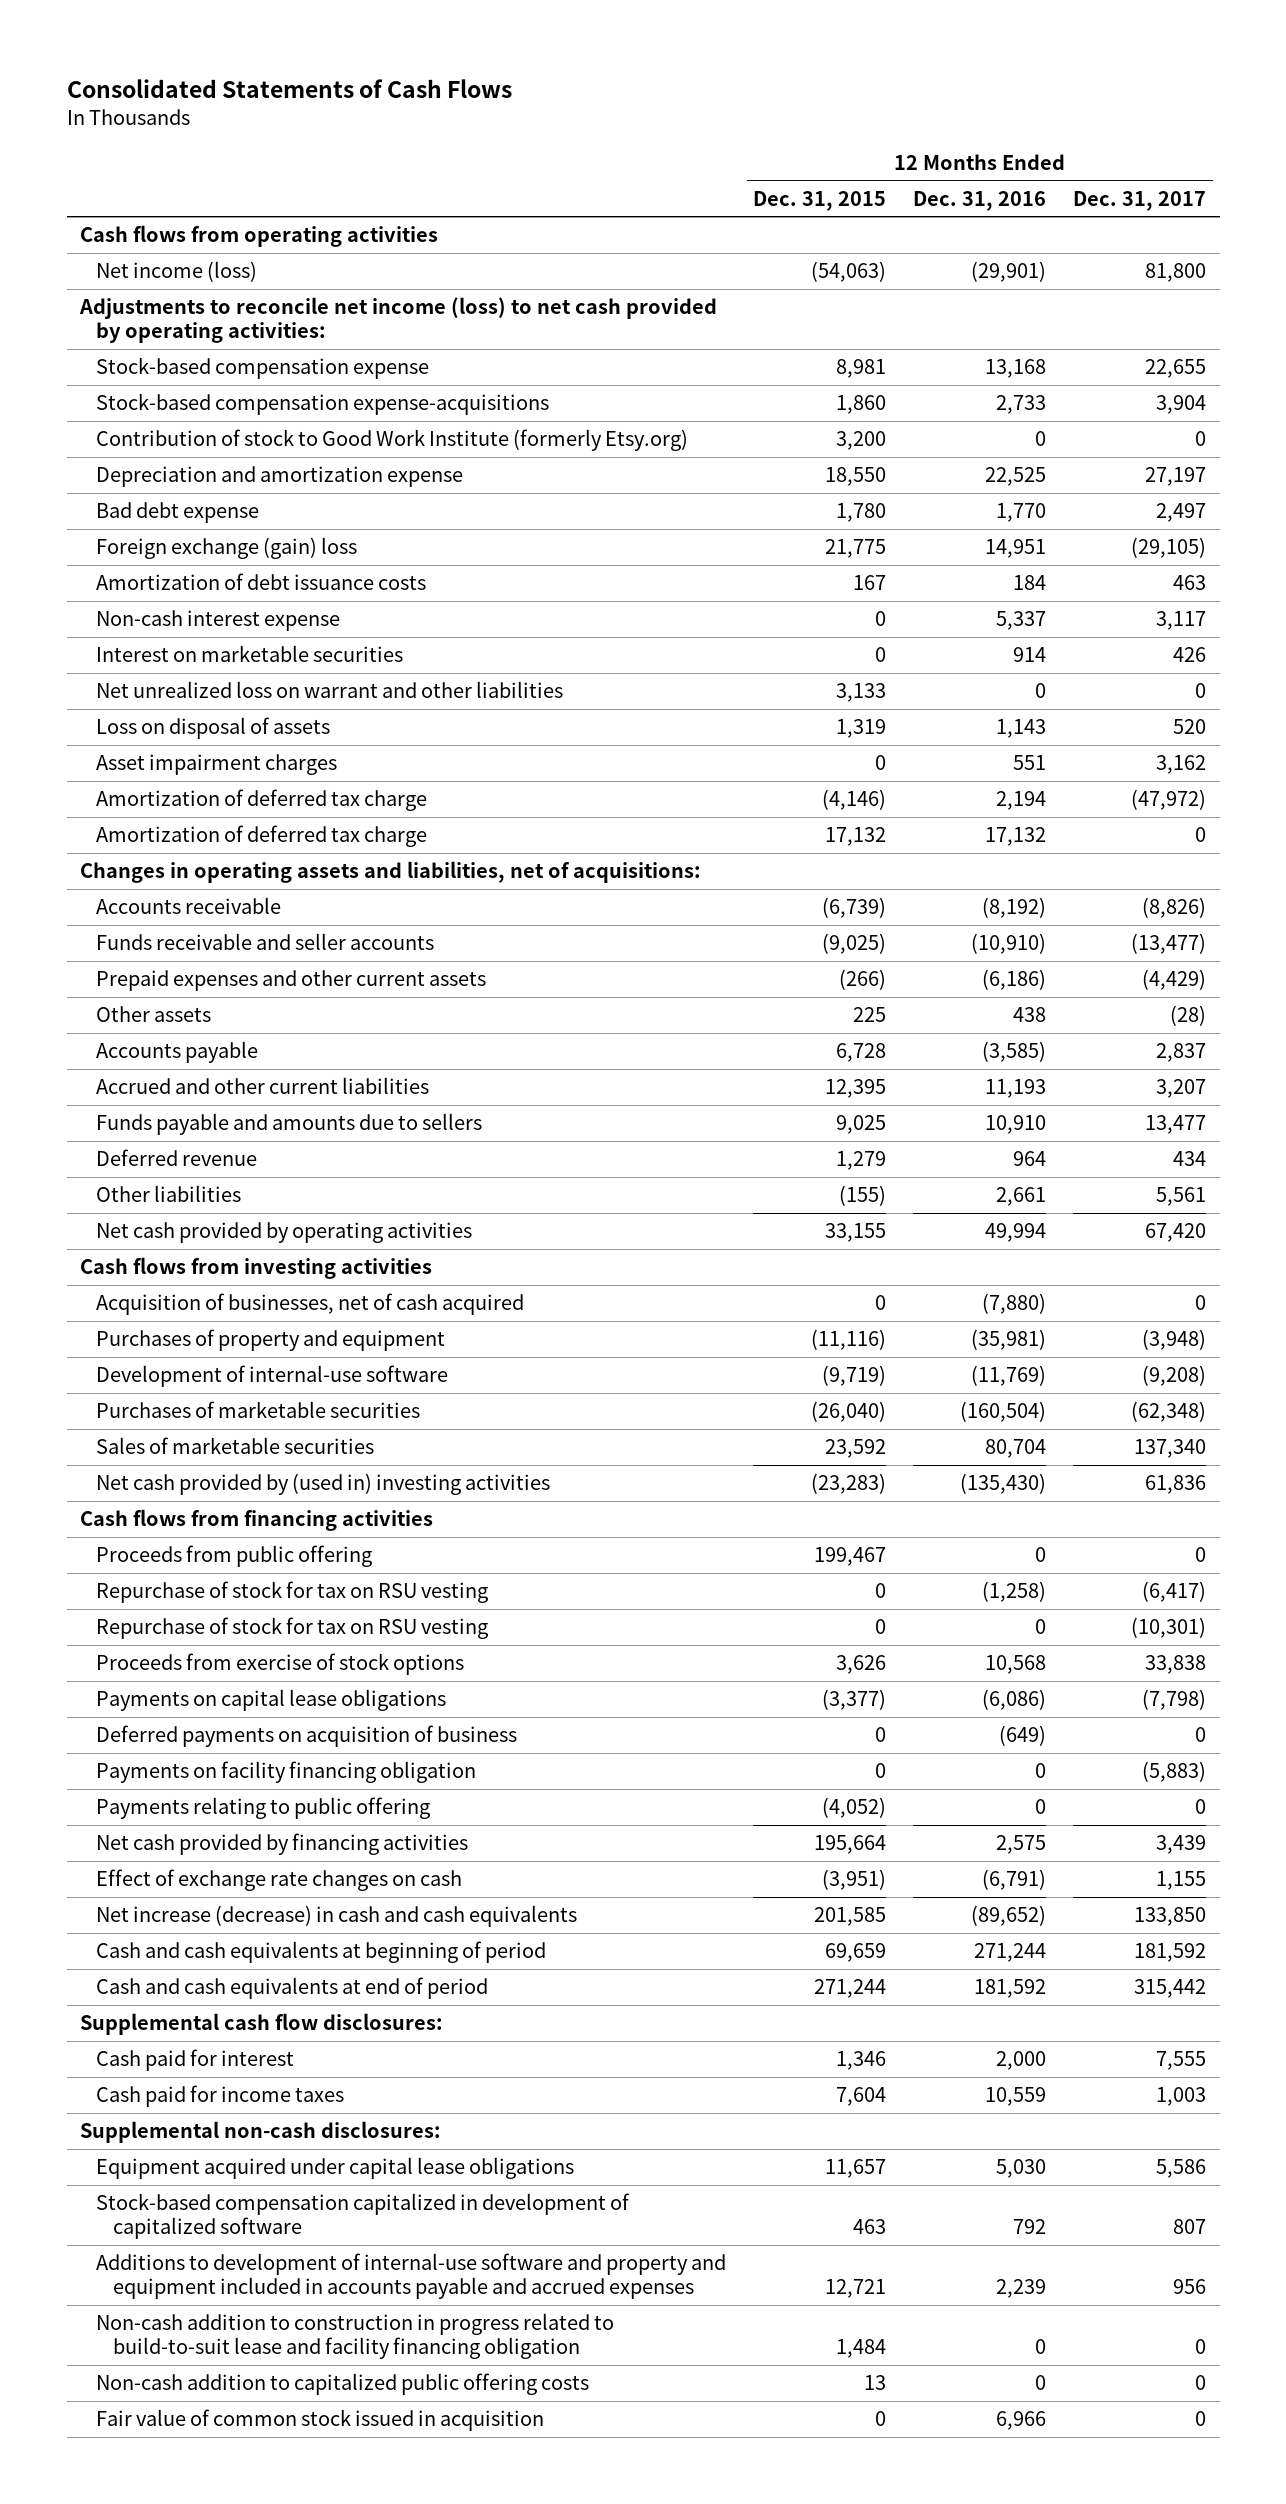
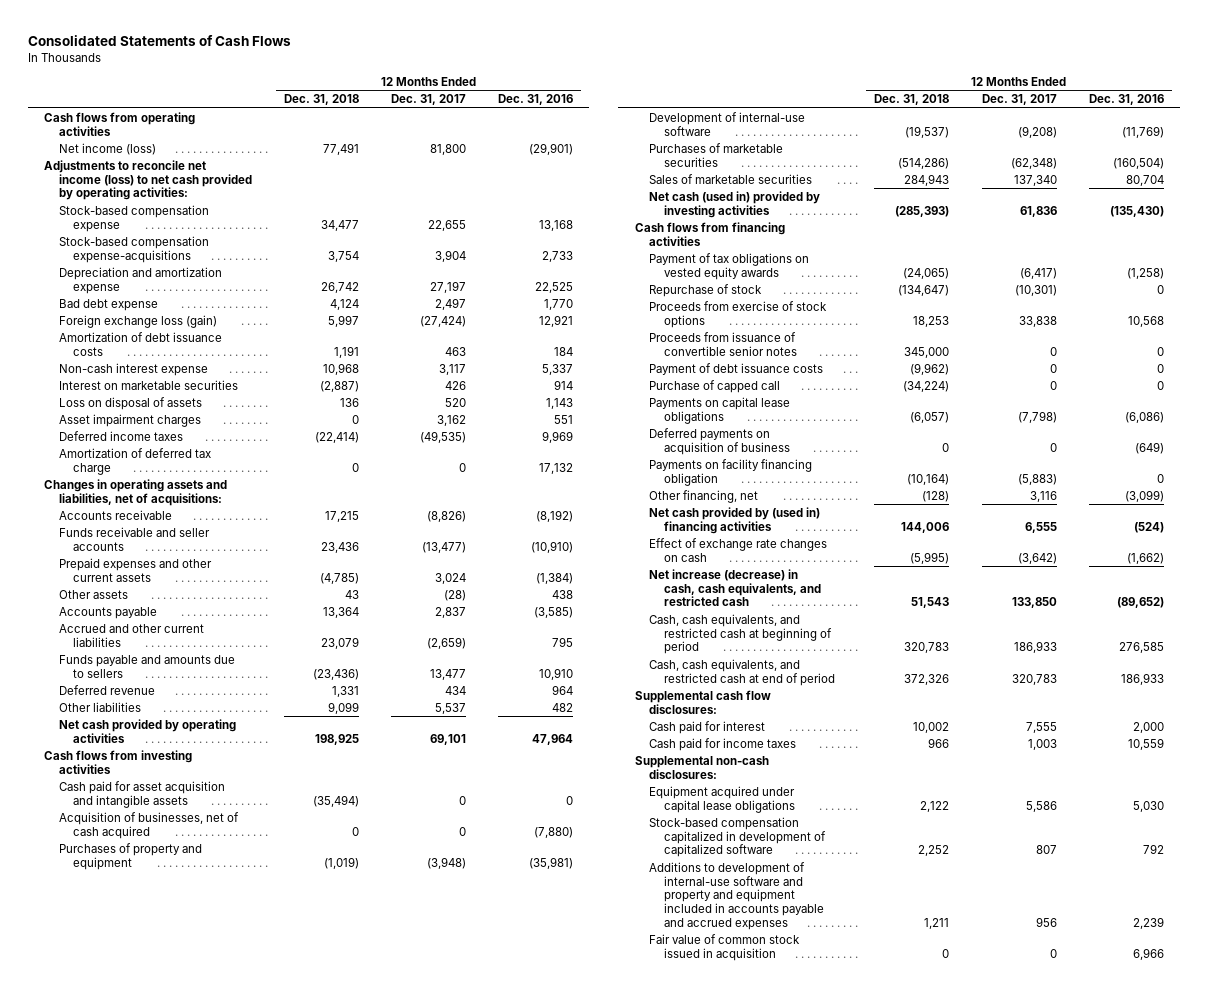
- | 12 Months Ended Dec. 31, 2015 | 12 Months Ended Dec. 31, 2016 | 12 Months Ended Dec. 31, 2017
+ | 12 Months Ended Dec. 31, 2018 | 12 Months Ended Dec. 31, 2017 | 12 Months Ended Dec. 31, 2016
- Contribution of stock to Good Work Institute (formerly Etsy.org) | 3,200 | 0 | 0
- Foreign exchange (gain) loss | 21,775 | 14,951 | (29,105)
+ Foreign exchange loss (gain) | 5,997 | (27,424) | 12,921
- Net unrealized loss on warrant and other liabilities | 3,133 | 0 | 0
- Amortization of deferred tax charge | (4,146) | 2,194 | (47,972)
+ Deferred income taxes | (22,414) | (49,535) | 9,969
- Prepaid expenses and other current assets | (266) | (6,186) | (4,429)
+ Prepaid expenses and other current assets | (4,785) | 3,024 | (1,384)
- Accrued and other current liabilities | 12,395 | 11,193 | 3,207
+ Accrued and other current liabilities | 23,079 | (2,659) | 795
- Other liabilities | (155) | 2,661 | 5,561
- Net cash provided by operating activities | 33,155 | 49,994 | 67,420
+ Other liabilities | 9,099 | 5,537 | 482
+ Net cash provided by operating activities | 198,925 | 69,101 | 47,964
+ Cash paid for asset acquisition and intangible assets | (35,494) | 0 | 0
- Net cash provided by (used in) investing activities | (23,283) | (135,430) | 61,836
+ Net cash (used in) provided by investing activities | (285,393) | 61,836 | (135,430)
- Proceeds from public offering | 199,467 | 0 | 0
- Repurchase of stock for tax on RSU vesting | 0 | (1,258) | (6,417)
- Repurchase of stock for tax on RSU vesting | 0 | 0 | (10,301)
+ Payment of tax obligations on vested equity awards | (24,065) | (6,417) | (1,258)
+ Repurchase of stock | (134,647) | (10,301) | 0
+ Proceeds from issuance of convertible senior notes | 345,000 | 0 | 0
+ Payment of debt issuance costs | (9,962) | 0 | 0
+ Purchase of capped call | (34,224) | 0 | 0
- Payments relating to public offering | (4,052) | 0 | 0
- Net cash provided by financing activities | 195,664 | 2,575 | 3,439
- Effect of exchange rate changes on cash | (3,951) | (6,791) | 1,155
- Net increase (decrease) in cash and cash equivalents | 201,585 | (89,652) | 133,850
- Cash and cash equivalents at beginning of period | 69,659 | 271,244 | 181,592
- Cash and cash equivalents at end of period | 271,244 | 181,592 | 315,442
+ Other financing, net | (128) | 3,116 | (3,099)
+ Net cash provided by (used in) financing activities | 144,006 | 6,555 | (524)
+ Effect of exchange rate changes on cash | (5,995) | (3,642) | (1,662)
+ Net increase (decrease) in cash, cash equivalents, and restricted cash | 51,543 | 133,850 | (89,652)
+ Cash, cash equivalents, and restricted cash at beginning of period | 320,783 | 186,933 | 276,585
+ Cash, cash equivalents, and restricted cash at end of period | 372,326 | 320,783 | 186,933
- Non-cash addition to construction in progress related to build-to-suit lease and facility financing obligation | 1,484 | 0 | 0
- Non-cash addition to capitalized public offering costs | 13 | 0 | 0

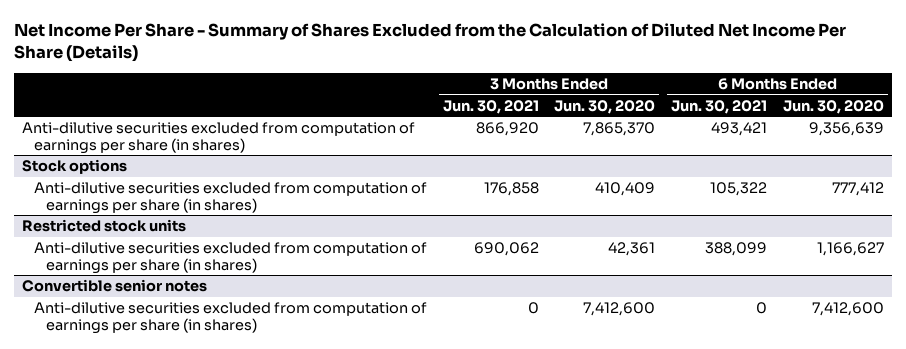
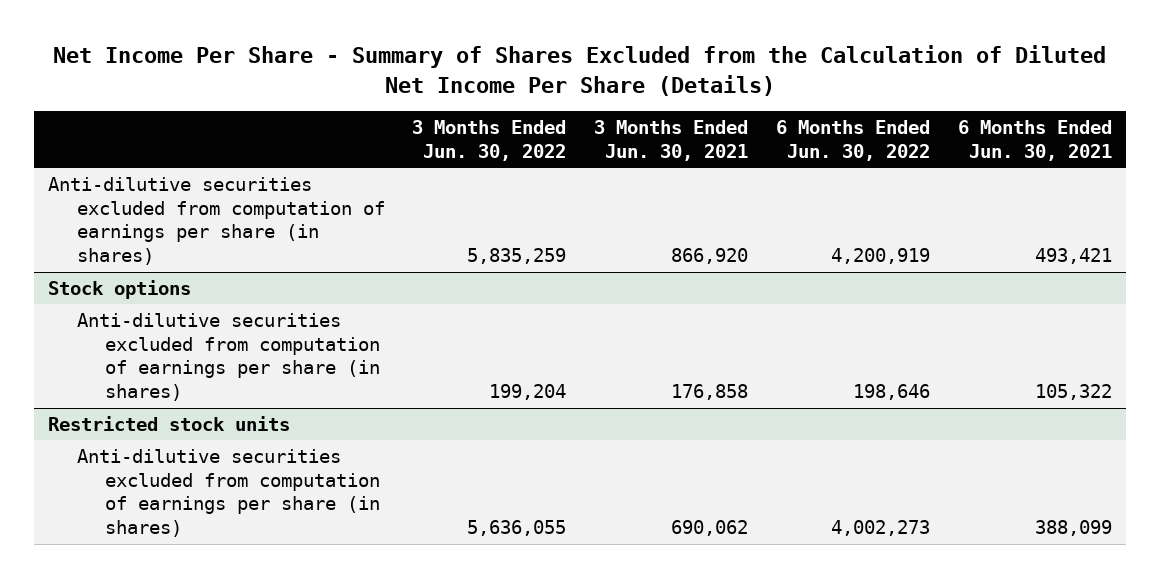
- | 3 Months Ended Jun. 30, 2021 | 3 Months Ended Jun. 30, 2020 | 6 Months Ended Jun. 30, 2021 | 6 Months Ended Jun. 30, 2020
+ | 3 Months Ended Jun. 30, 2022 | 3 Months Ended Jun. 30, 2021 | 6 Months Ended Jun. 30, 2022 | 6 Months Ended Jun. 30, 2021
- Convertible senior notes
- Anti-dilutive securities excluded from computation of earnings per share (in shares) | 0 | 7,412,600 | 0 | 7,412,600

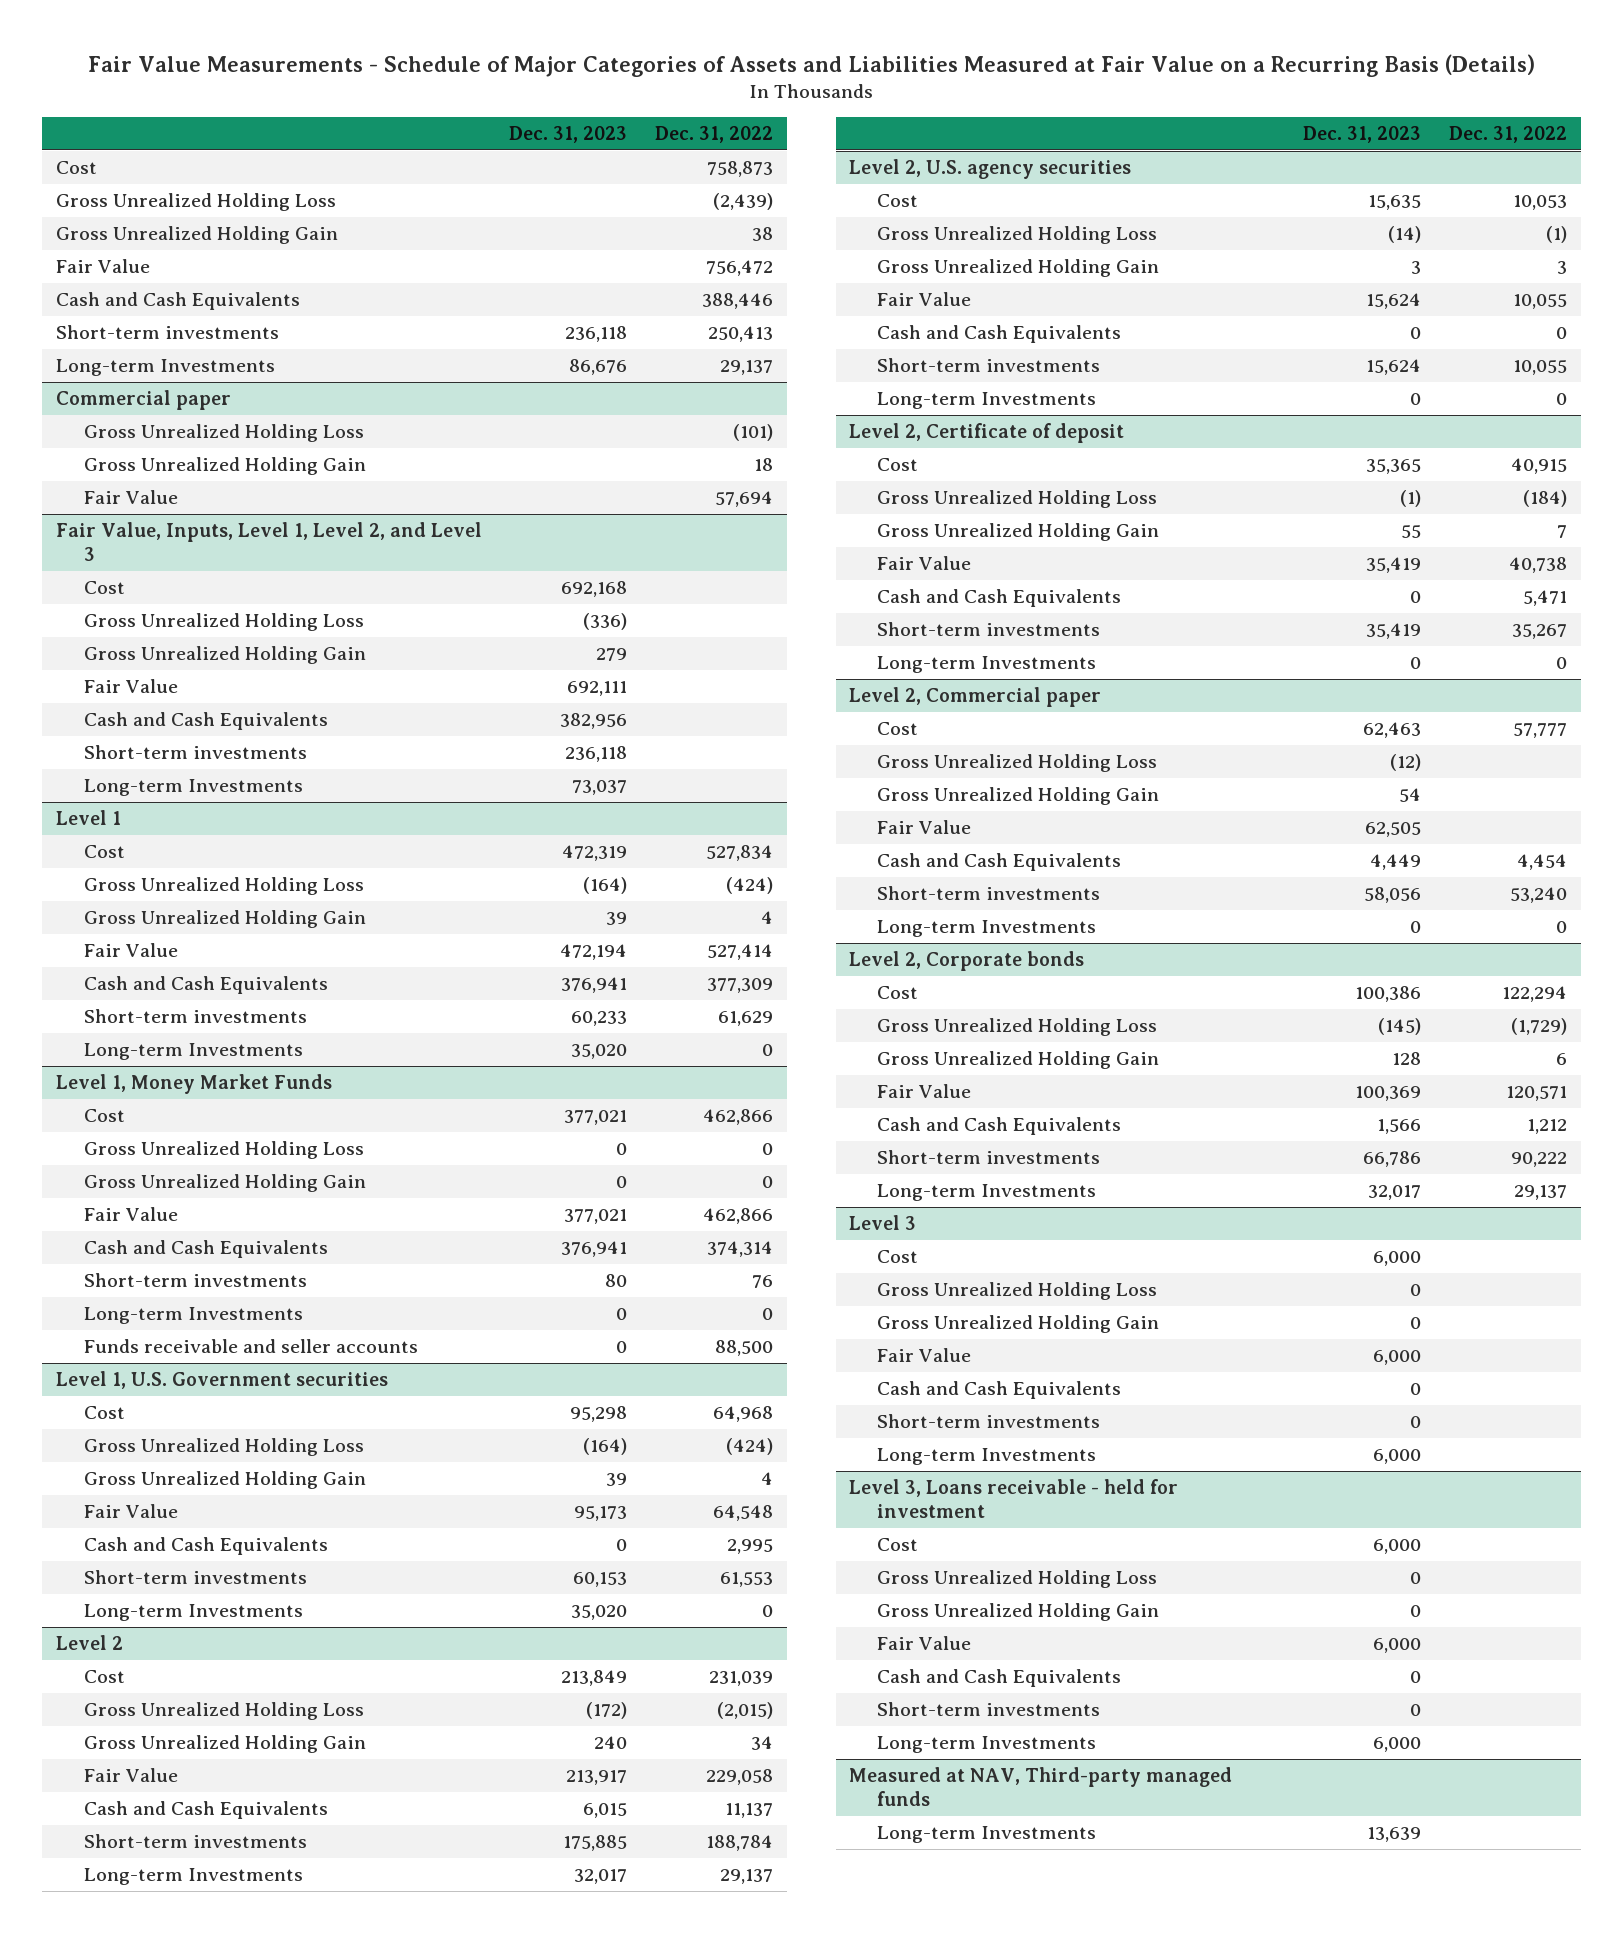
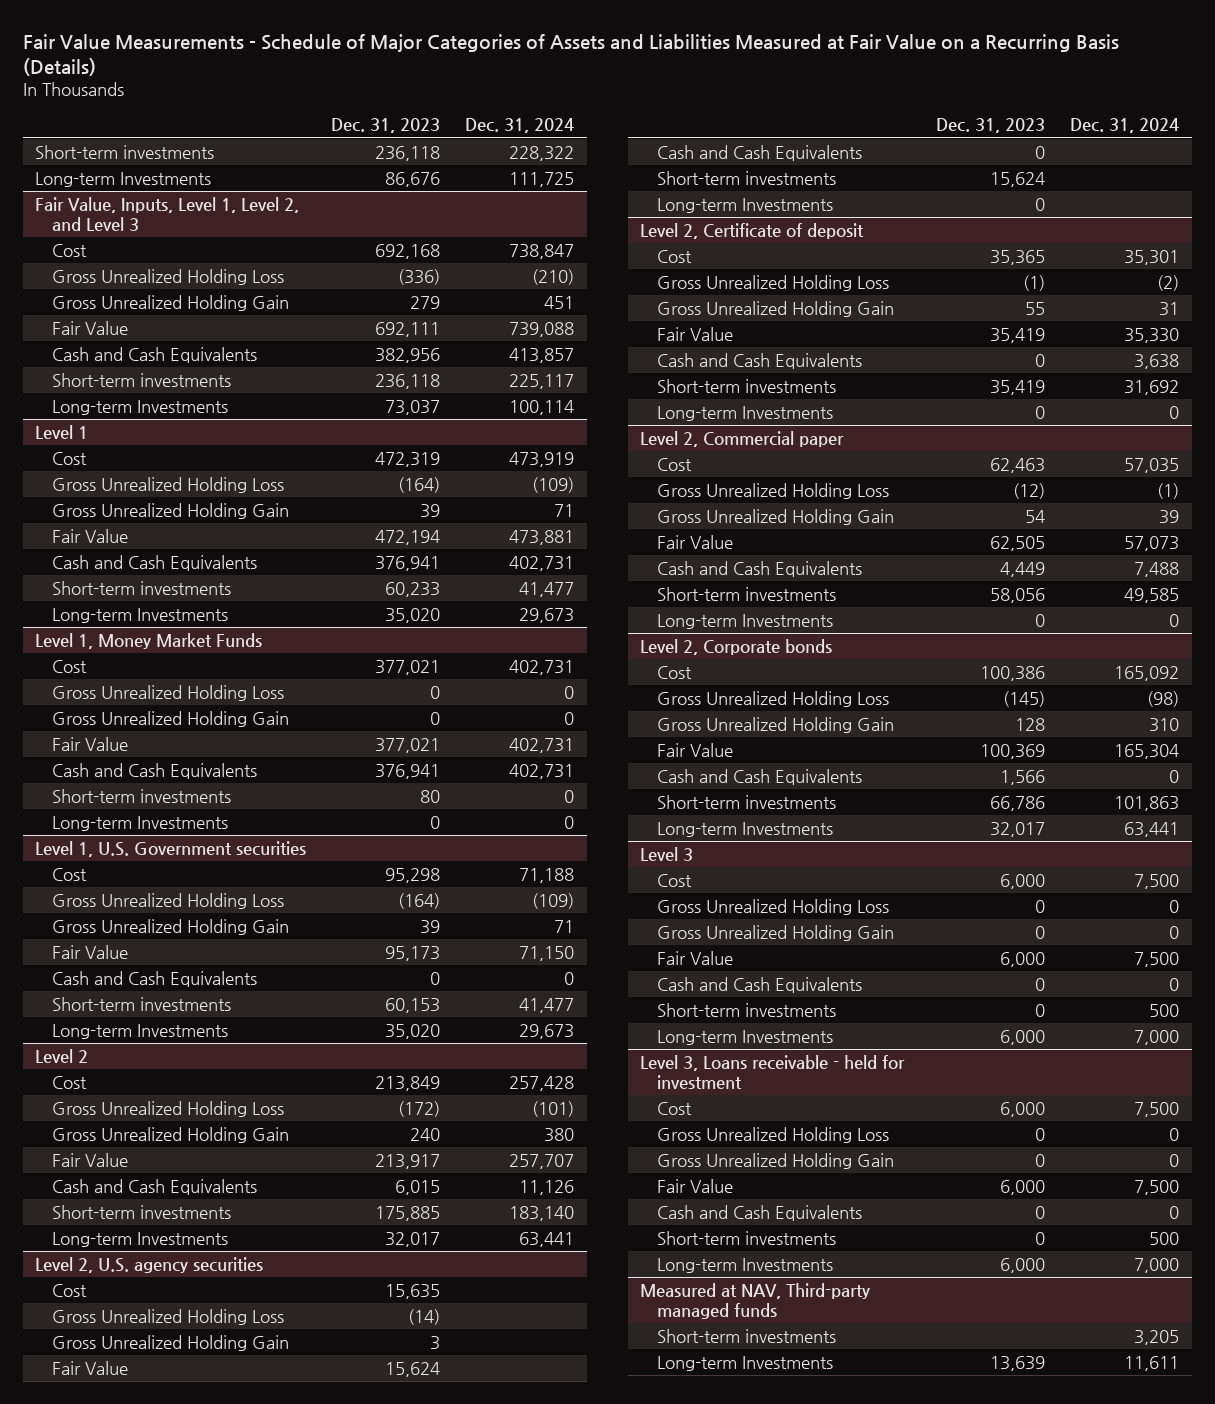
- | Dec. 31, 2023 | Dec. 31, 2022
+ | Dec. 31, 2023 | Dec. 31, 2024
- Cost | | 758,873
- Gross Unrealized Holding Loss | | (2,439)
- Gross Unrealized Holding Gain | | 38
- Fair Value | | 756,472
- Cash and Cash Equivalents | | 388,446
- Commercial paper
- Gross Unrealized Holding Loss | | (101)
- Gross Unrealized Holding Gain | | 18
- Fair Value | | 57,694
@ Level 1, Money Market Funds
- Funds receivable and seller accounts | 0 | 88,500
@ Measured at NAV, Third-party managed funds
+ Short-term investments | | 3,205

